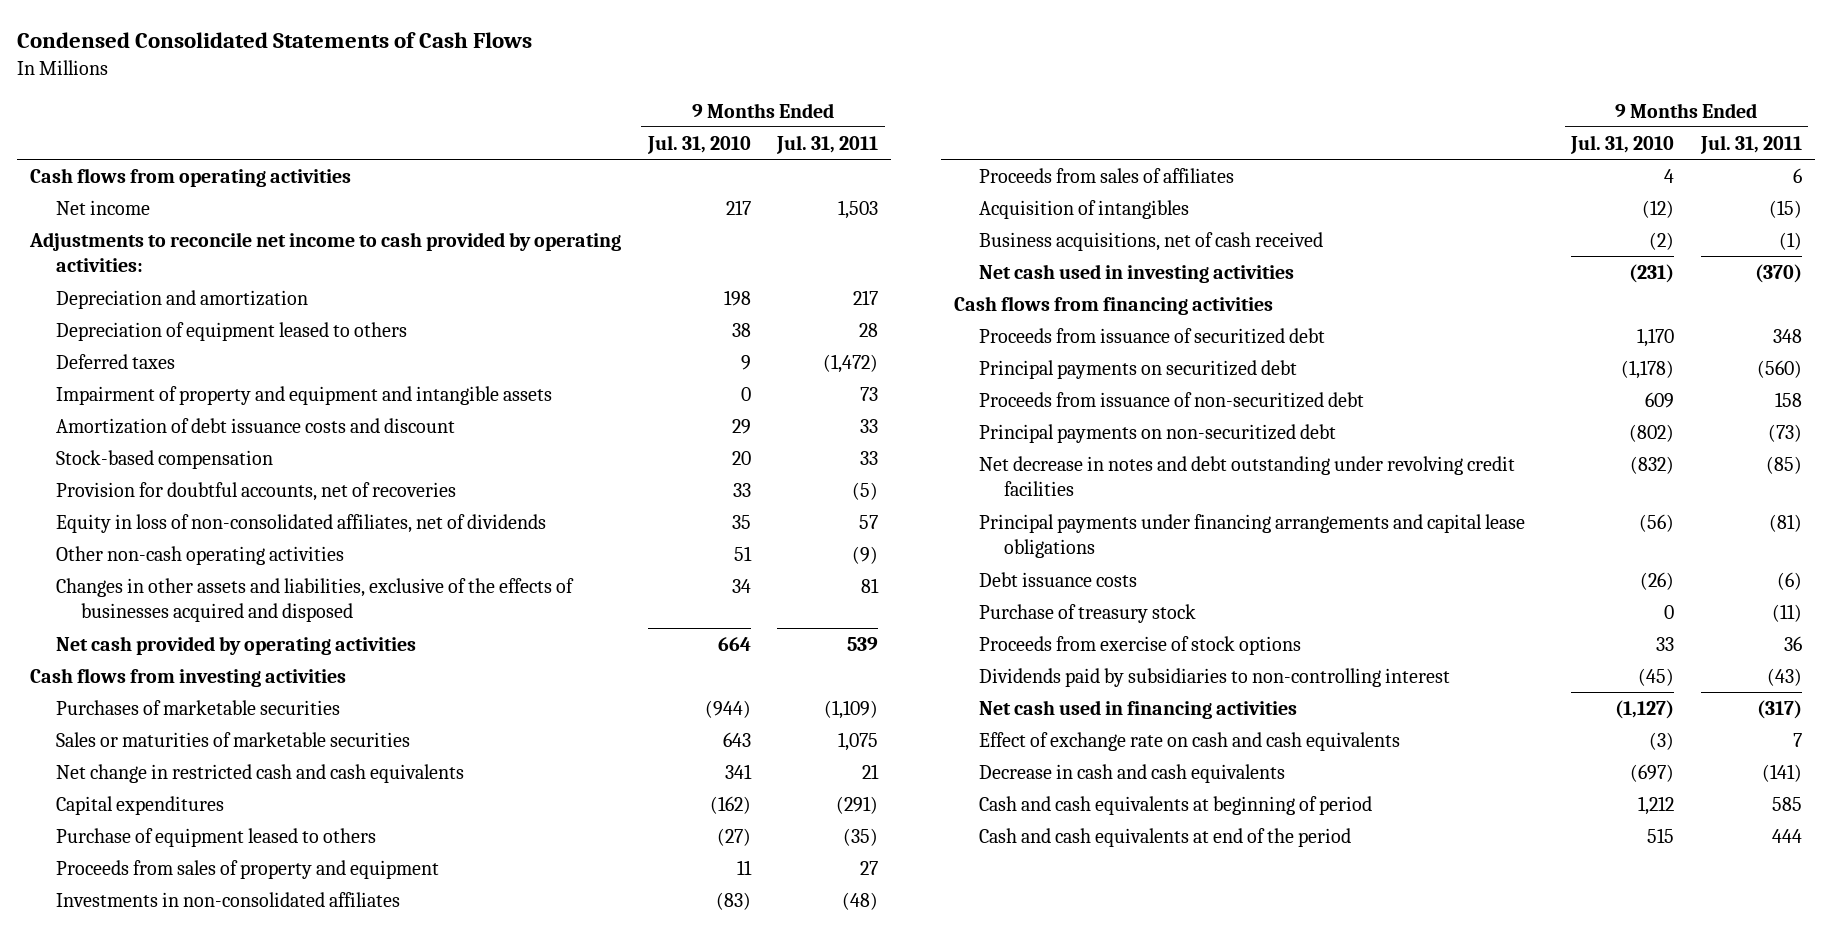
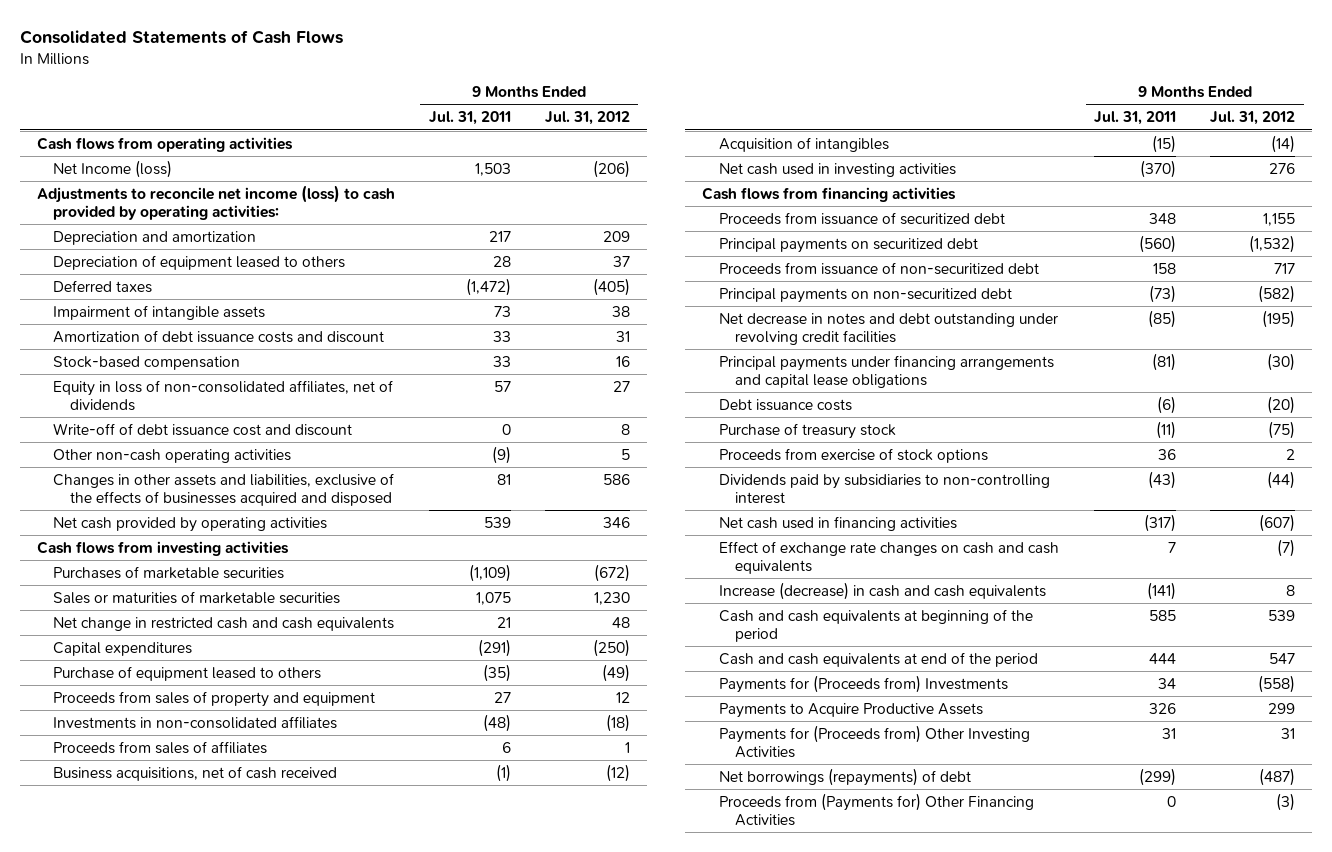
- Condensed Consolidated Statements of Cash Flows
+ Consolidated Statements of Cash Flows
- | 9 Months Ended Jul. 31, 2010 | 9 Months Ended Jul. 31, 2011
+ | 9 Months Ended Jul. 31, 2011 | 9 Months Ended Jul. 31, 2012
- Net income | 217 | 1,503
- Adjustments to reconcile net income to cash provided by operating activities:
+ Net Income (loss) | 1,503 | (206)
+ Adjustments to reconcile net income (loss) to cash provided by operating activities:
- Impairment of property and equipment and intangible assets | 0 | 73
+ Impairment of intangible assets | 73 | 38
- Provision for doubtful accounts, net of recoveries | 33 | (5)
+ Write-off of debt issuance cost and discount | 0 | 8
moved down: Acquisition of intangibles | (15) | (14)
- Effect of exchange rate on cash and cash equivalents | (3) | 7
- Decrease in cash and cash equivalents | (697) | (141)
- Cash and cash equivalents at beginning of period | 1,212 | 585
+ Effect of exchange rate changes on cash and cash equivalents | 7 | (7)
+ Increase (decrease) in cash and cash equivalents | (141) | 8
+ Cash and cash equivalents at beginning of the period | 585 | 539
+ Payments for (Proceeds from) Investments | 34 | (558)
+ Payments to Acquire Productive Assets | 326 | 299
+ Payments for (Proceeds from) Other Investing Activities | 31 | 31
+ Net borrowings (repayments) of debt | (299) | (487)
+ Proceeds from (Payments for) Other Financing Activities | 0 | (3)

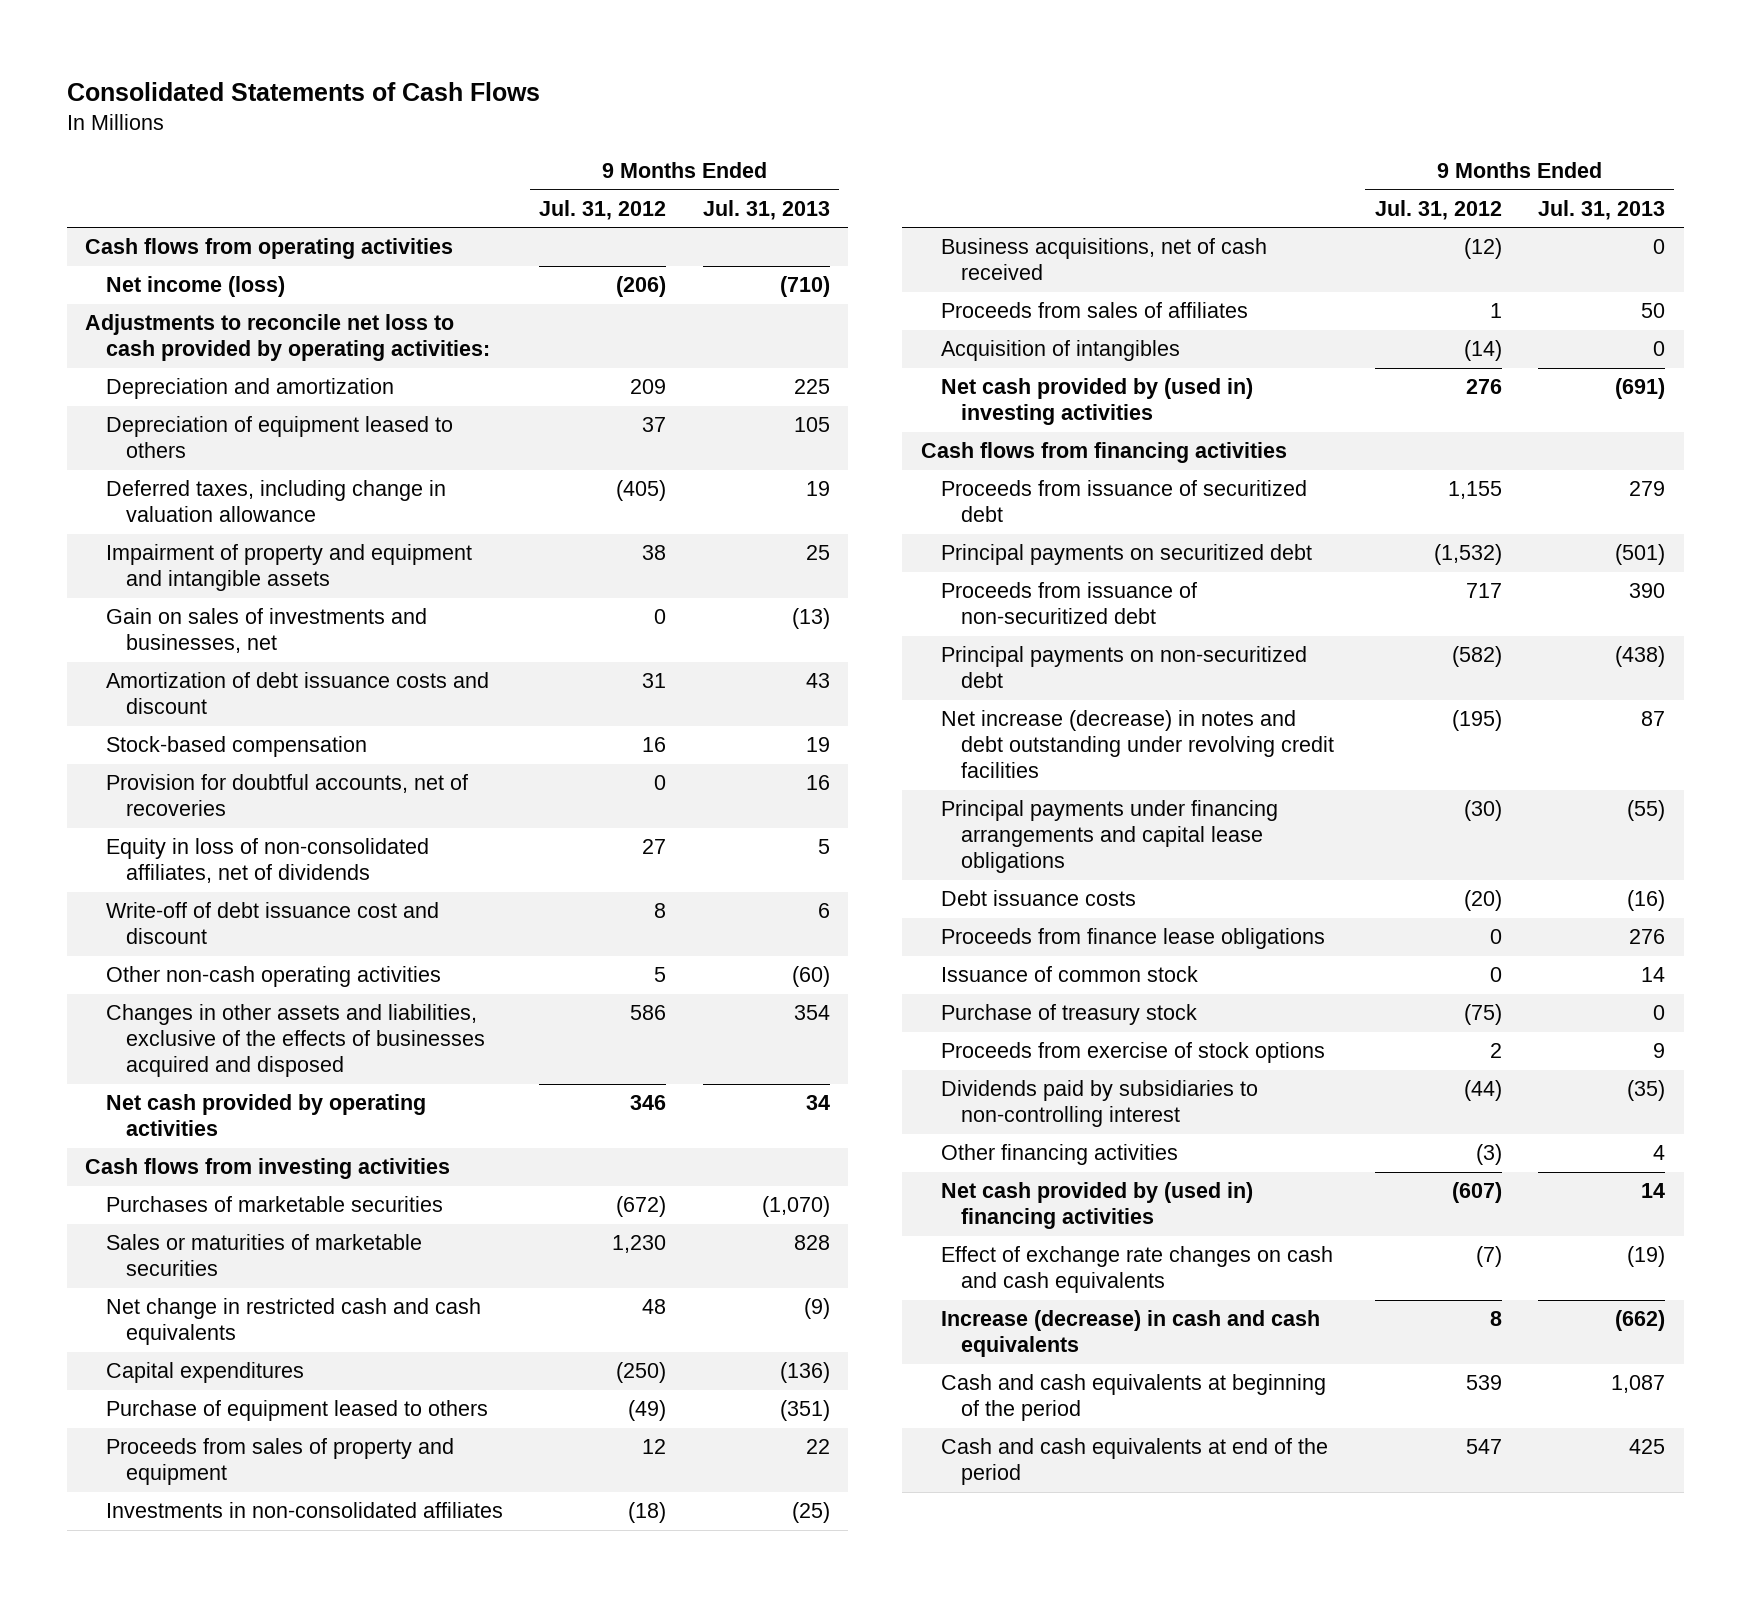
- | 9 Months Ended Jul. 31, 2011 | 9 Months Ended Jul. 31, 2012
+ | 9 Months Ended Jul. 31, 2012 | 9 Months Ended Jul. 31, 2013
- Net Income (loss) | 1,503 | (206)
- Adjustments to reconcile net income (loss) to cash provided by operating activities:
+ Net income (loss) | (206) | (710)
+ Adjustments to reconcile net loss to cash provided by operating activities:
- Deferred taxes | (1,472) | (405)
- Impairment of intangible assets | 73 | 38
+ Deferred taxes, including change in valuation allowance | (405) | 19
+ Impairment of property and equipment and intangible assets | 38 | 25
+ Gain on sales of investments and businesses, net | 0 | (13)
+ Provision for doubtful accounts, net of recoveries | 0 | 16
moved down: Proceeds from sales of affiliates | 1 | 50
- Net cash used in investing activities | (370) | 276
+ Net cash provided by (used in) investing activities | 276 | (691)
- Net decrease in notes and debt outstanding under revolving credit facilities | (85) | (195)
+ Net increase (decrease) in notes and debt outstanding under revolving credit facilities | (195) | 87
+ Proceeds from finance lease obligations | 0 | 276
+ Issuance of common stock | 0 | 14
- Net cash used in financing activities | (317) | (607)
+ Other financing activities | (3) | 4
+ Net cash provided by (used in) financing activities | (607) | 14
- Payments for (Proceeds from) Investments | 34 | (558)
- Payments to Acquire Productive Assets | 326 | 299
- Payments for (Proceeds from) Other Investing Activities | 31 | 31
- Net borrowings (repayments) of debt | (299) | (487)
- Proceeds from (Payments for) Other Financing Activities | 0 | (3)

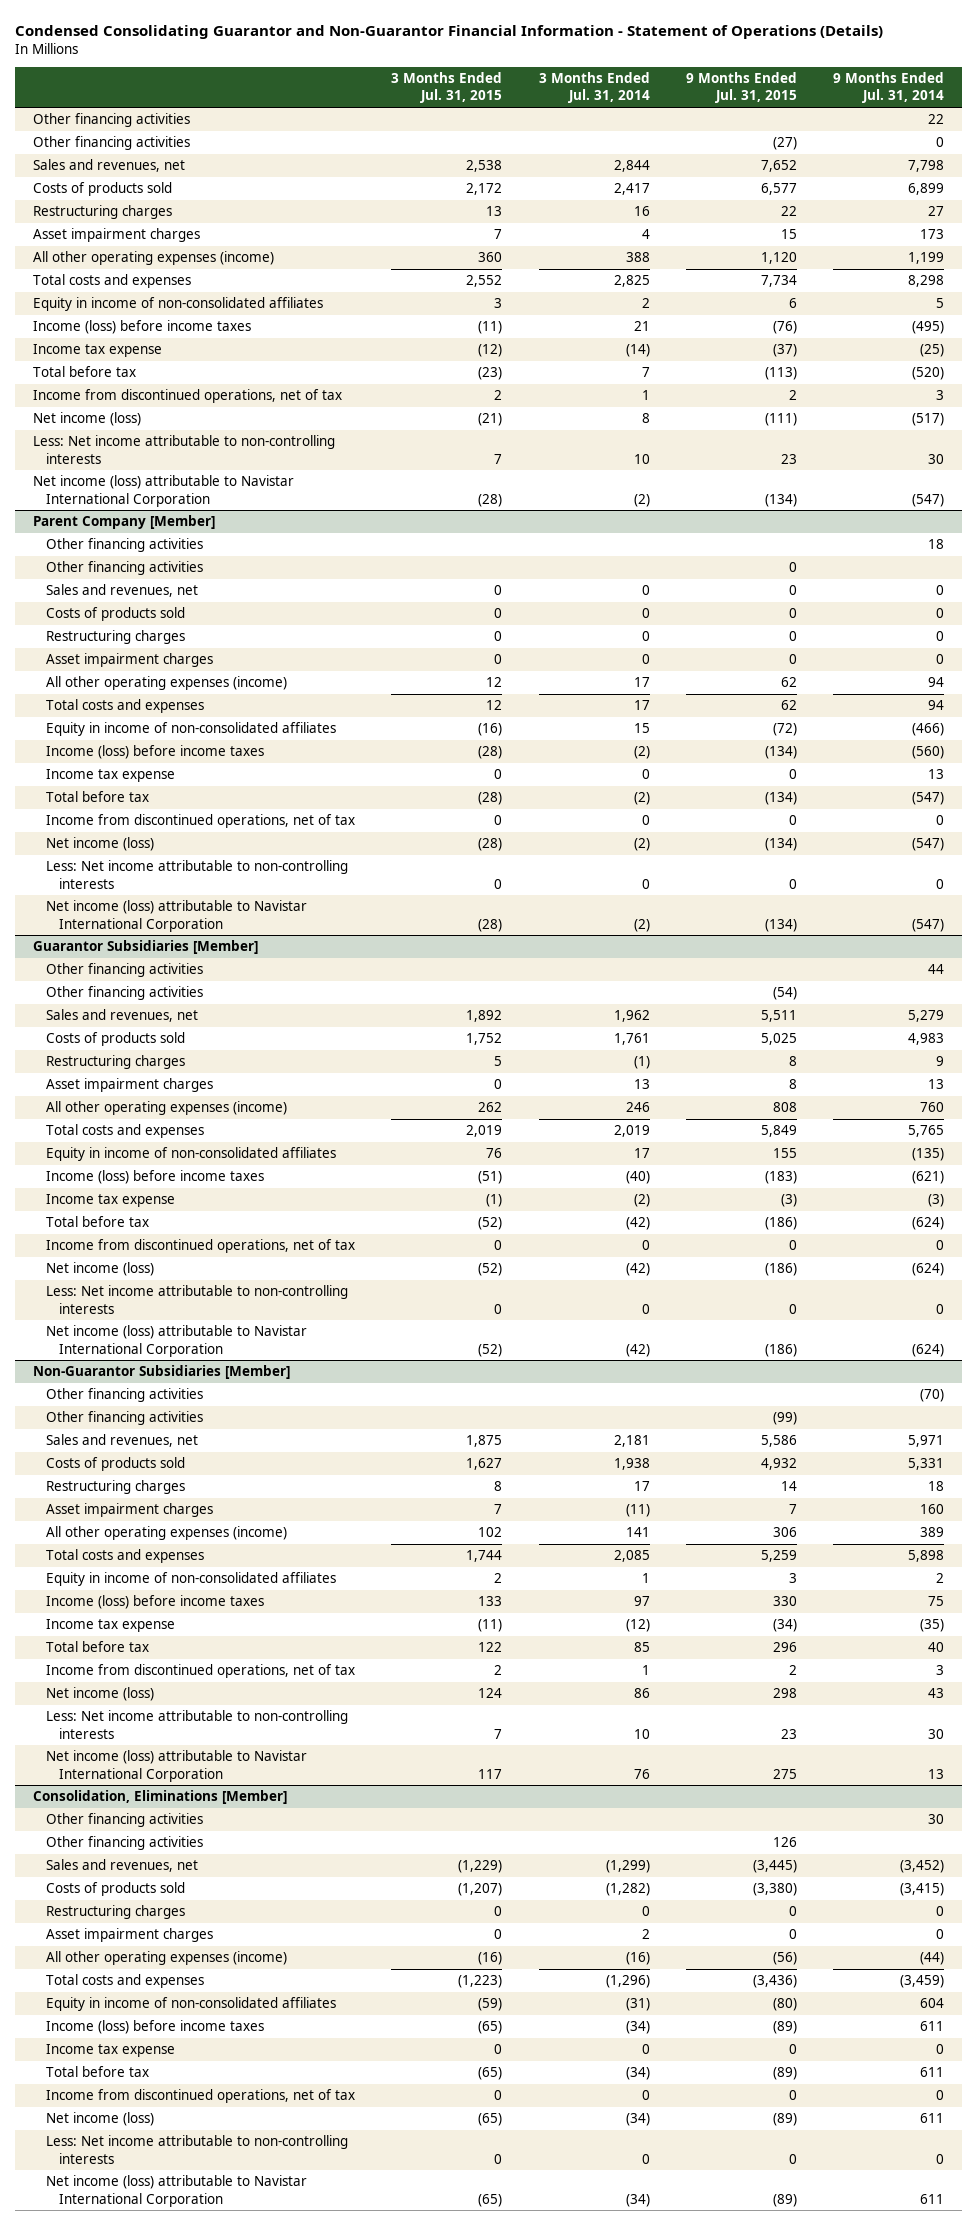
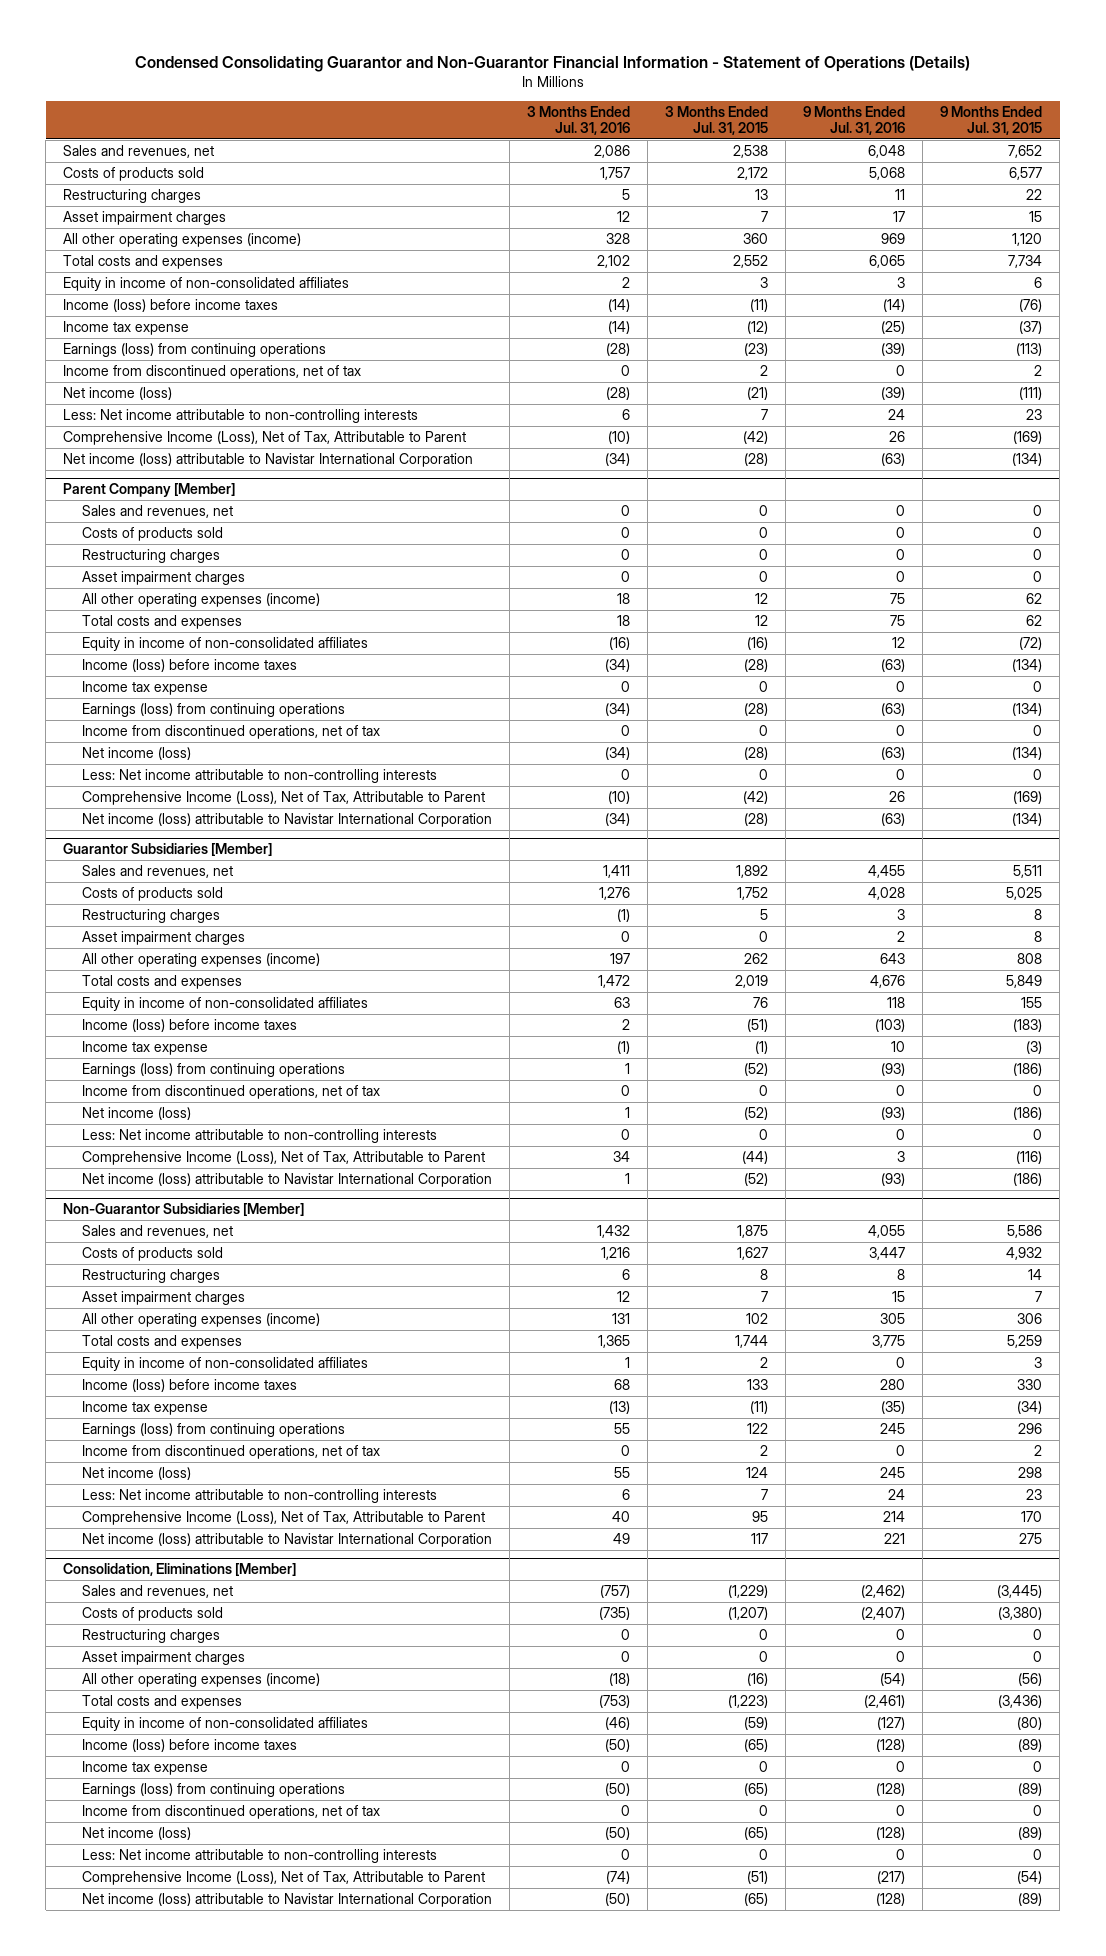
- | 3 Months Ended Jul. 31, 2015 | 3 Months Ended Jul. 31, 2014 | 9 Months Ended Jul. 31, 2015 | 9 Months Ended Jul. 31, 2014
+ | 3 Months Ended Jul. 31, 2016 | 3 Months Ended Jul. 31, 2015 | 9 Months Ended Jul. 31, 2016 | 9 Months Ended Jul. 31, 2015
- Other financing activities | | | | 22
- Other financing activities | | | (27) | 0
- Total before tax | (23) | 7 | (113) | (520)
+ Earnings (loss) from continuing operations | (28) | (23) | (39) | (113)
+ Comprehensive Income (Loss), Net of Tax, Attributable to Parent | (10) | (42) | 26 | (169)
@ Parent Company [Member]
- Other financing activities | | | | 18
- Other financing activities | | | 0 |
- Total before tax | (28) | (2) | (134) | (547)
+ Earnings (loss) from continuing operations | (34) | (28) | (63) | (134)
+ Comprehensive Income (Loss), Net of Tax, Attributable to Parent | (10) | (42) | 26 | (169)
@ Guarantor Subsidiaries [Member]
- Other financing activities | | | | 44
- Other financing activities | | | (54) |
- Total before tax | (52) | (42) | (186) | (624)
+ Earnings (loss) from continuing operations | 1 | (52) | (93) | (186)
+ Comprehensive Income (Loss), Net of Tax, Attributable to Parent | 34 | (44) | 3 | (116)
@ Non-Guarantor Subsidiaries [Member]
- Other financing activities | | | | (70)
- Other financing activities | | | (99) |
- Total before tax | 122 | 85 | 296 | 40
+ Earnings (loss) from continuing operations | 55 | 122 | 245 | 296
+ Comprehensive Income (Loss), Net of Tax, Attributable to Parent | 40 | 95 | 214 | 170
@ Consolidation, Eliminations [Member]
- Other financing activities | | | | 30
- Other financing activities | | | 126 |
- Total before tax | (65) | (34) | (89) | 611
+ Earnings (loss) from continuing operations | (50) | (65) | (128) | (89)
+ Comprehensive Income (Loss), Net of Tax, Attributable to Parent | (74) | (51) | (217) | (54)

